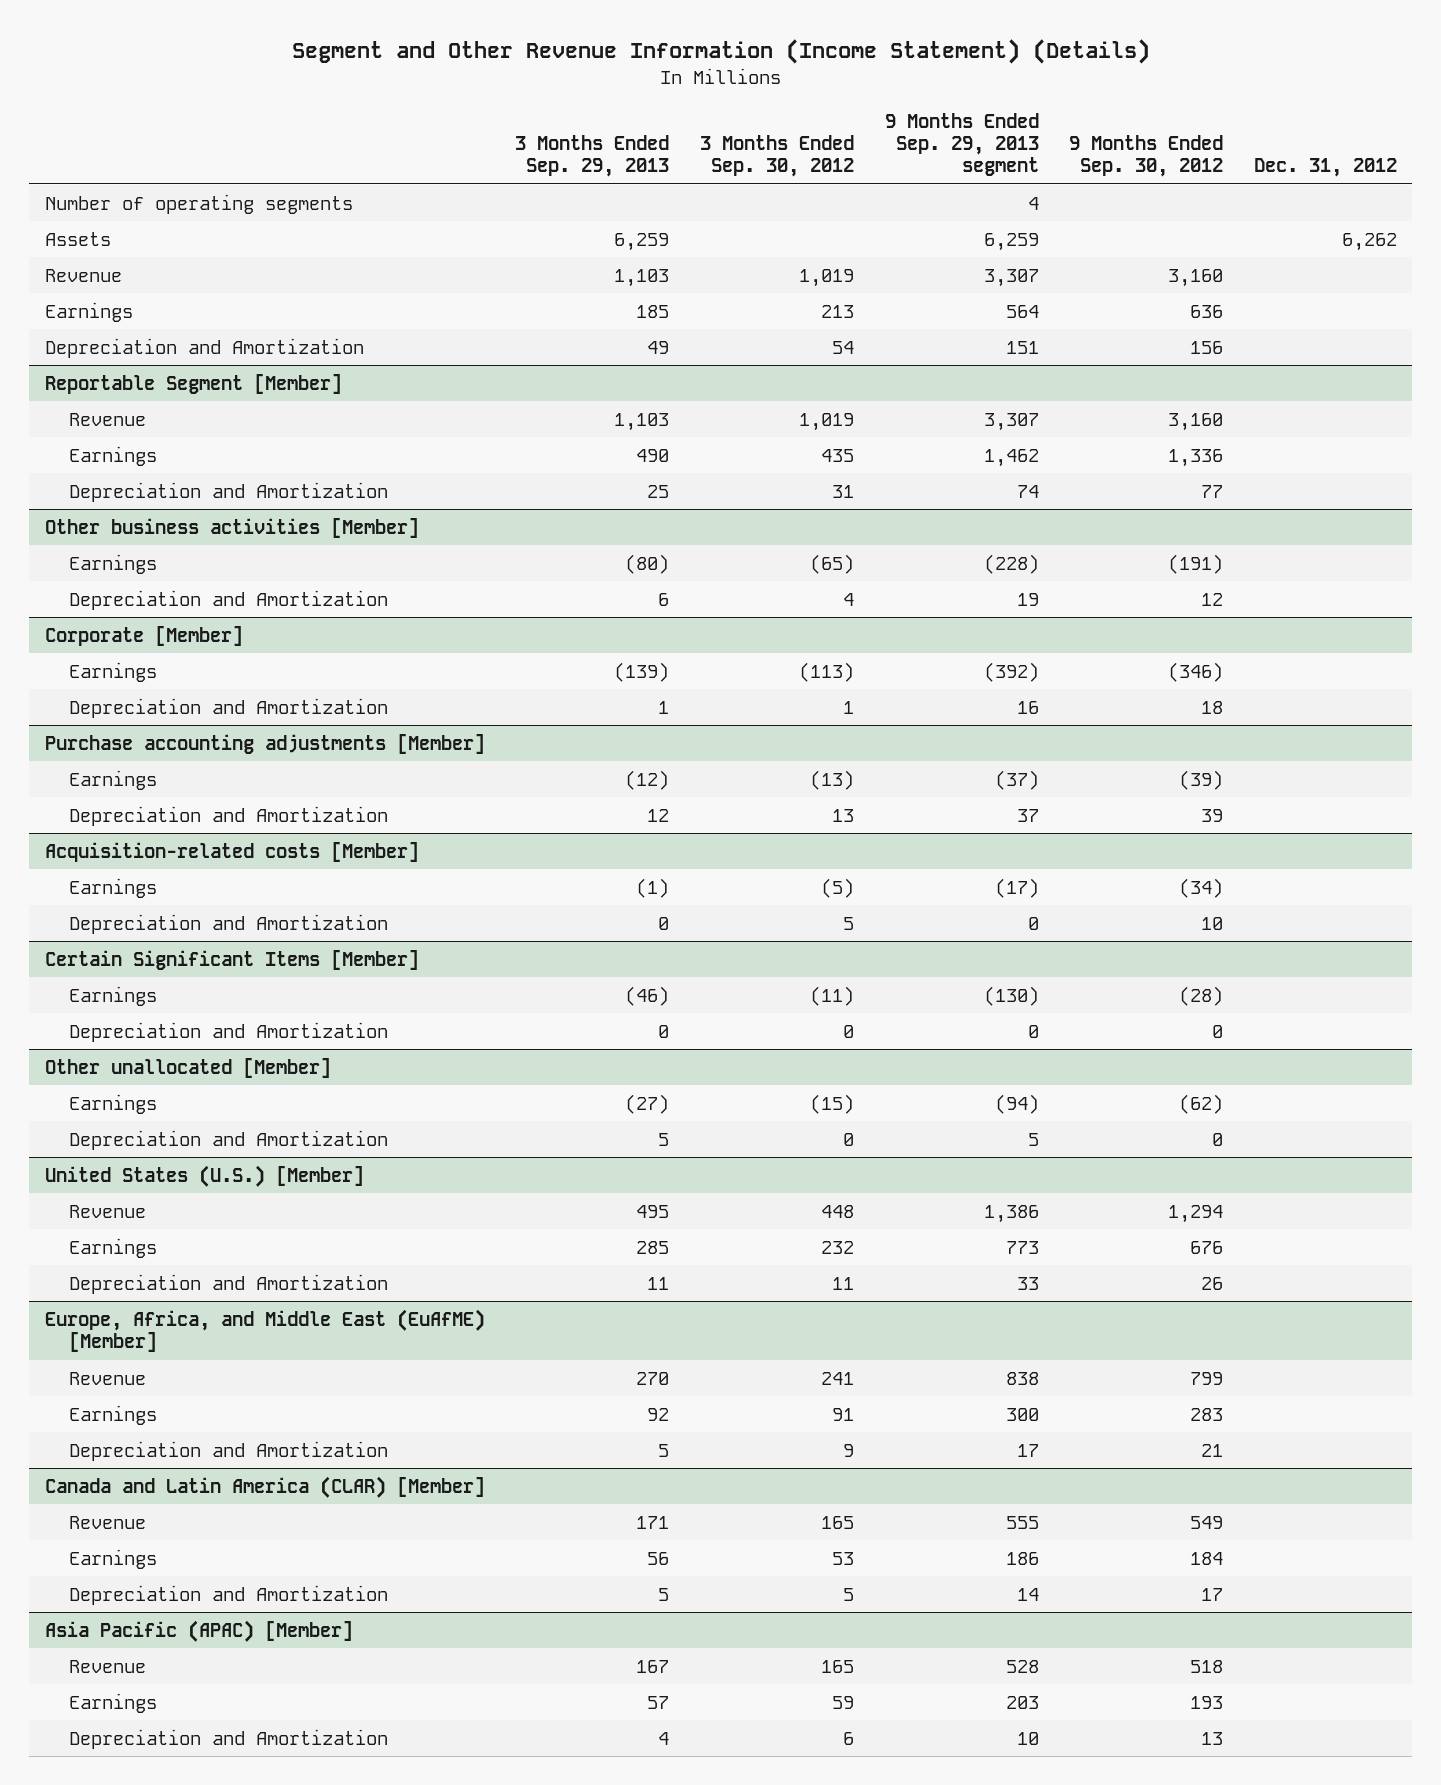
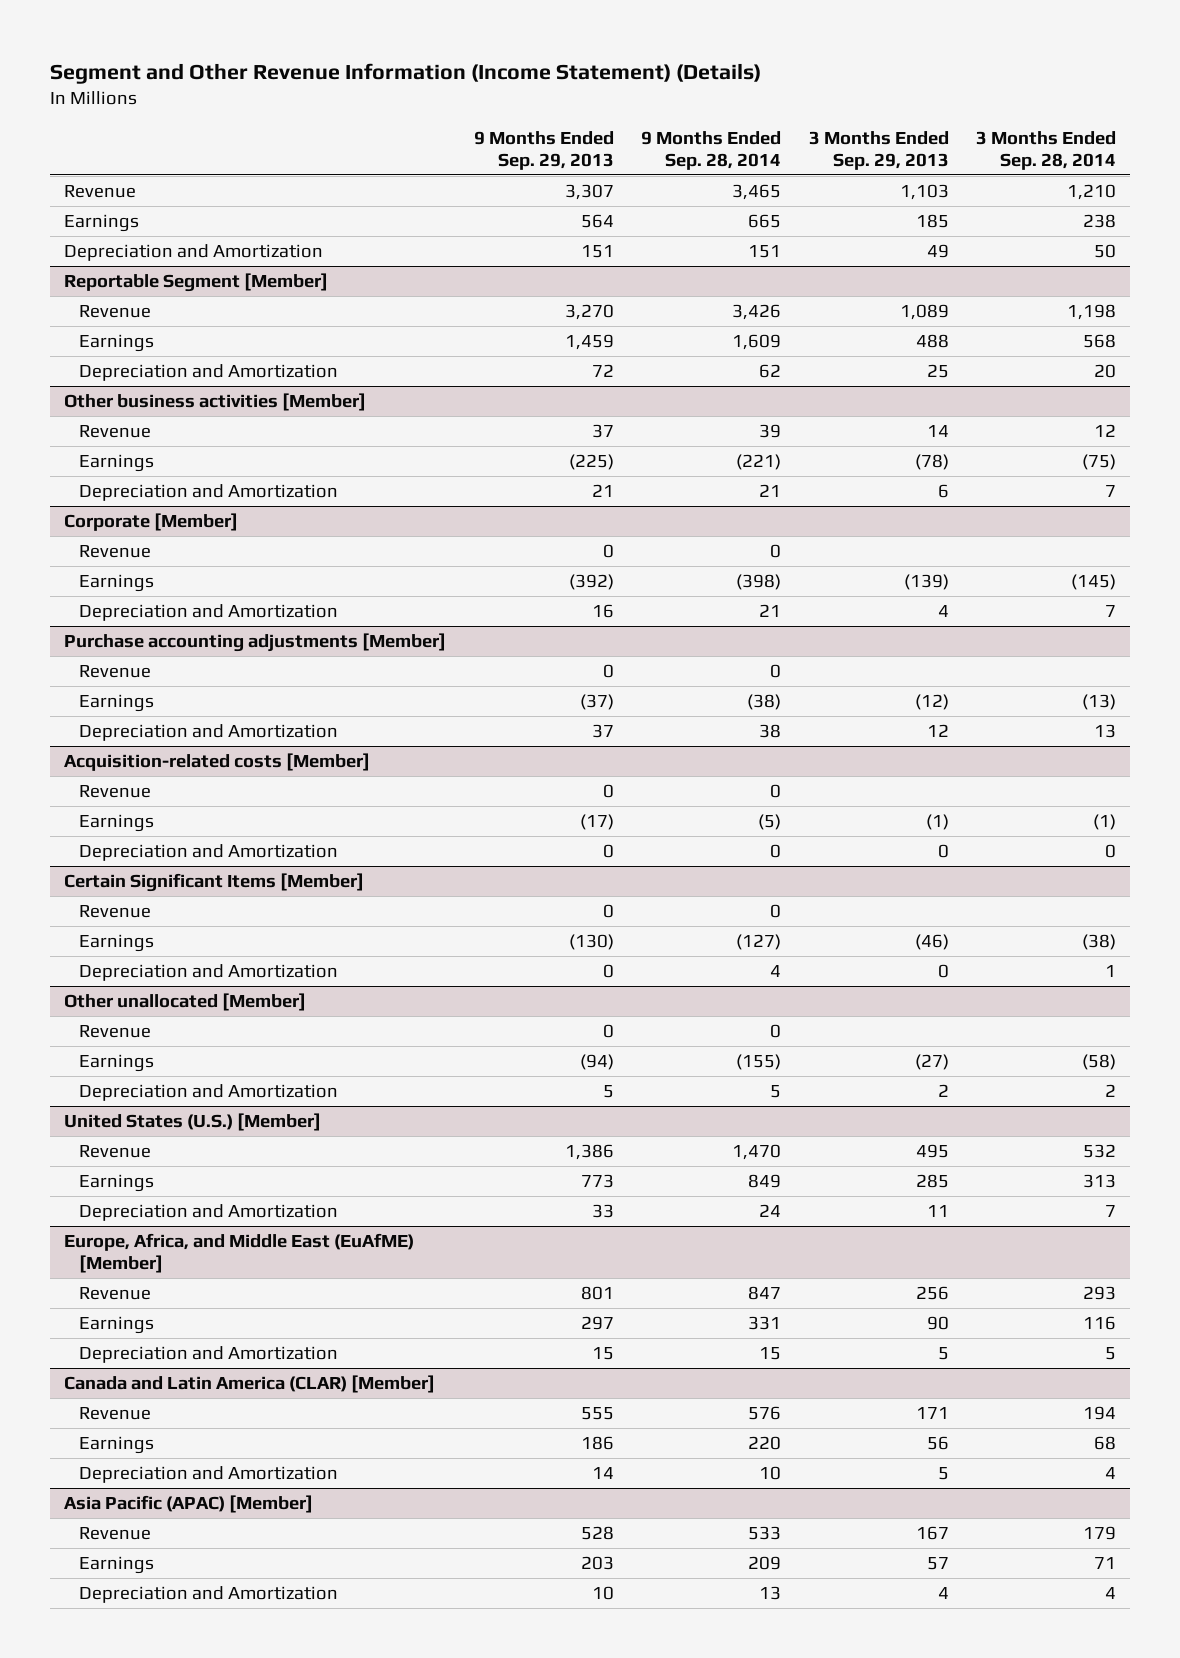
- | 3 Months Ended Sep. 29, 2013 | 3 Months Ended Sep. 30, 2012 | 9 Months Ended Sep. 29, 2013 segment | 9 Months Ended Sep. 30, 2012 | Dec. 31, 2012
+ | 9 Months Ended Sep. 29, 2013 | 9 Months Ended Sep. 28, 2014 | 3 Months Ended Sep. 29, 2013 | 3 Months Ended Sep. 28, 2014
- Number of operating segments | | | 4 | |
- Assets | 6,259 | | 6,259 | | 6,262
@ Reportable Segment [Member]
- Revenue | 1,103 | 1,019 | 3,307 | 3,160 |
- Earnings | 490 | 435 | 1,462 | 1,336 |
+ Revenue | 3,270 | 3,426 | 1,089 | 1,198
+ Earnings | 1,459 | 1,609 | 488 | 568
@ Other business activities [Member]
- Earnings | (80) | (65) | (228) | (191) |
+ Revenue | 37 | 39 | 14 | 12
+ Earnings | (225) | (221) | (78) | (75)
@ Corporate [Member]
+ Revenue | 0 | 0 | |
- Depreciation and Amortization | 1 | 1 | 16 | 18 |
+ Depreciation and Amortization | 16 | 21 | 4 | 7
@ Purchase accounting adjustments [Member]
+ Revenue | 0 | 0 | |
@ Acquisition-related costs [Member]
+ Revenue | 0 | 0 | |
@ Certain Significant Items [Member]
+ Revenue | 0 | 0 | |
@ Other unallocated [Member]
+ Revenue | 0 | 0 | |
- Depreciation and Amortization | 5 | 0 | 5 | 0 |
+ Depreciation and Amortization | 5 | 5 | 2 | 2
@ Europe, Africa, and Middle East (EuAfME) [Member]
- Revenue | 270 | 241 | 838 | 799 |
- Earnings | 92 | 91 | 300 | 283 |
+ Revenue | 801 | 847 | 256 | 293
+ Earnings | 297 | 331 | 90 | 116

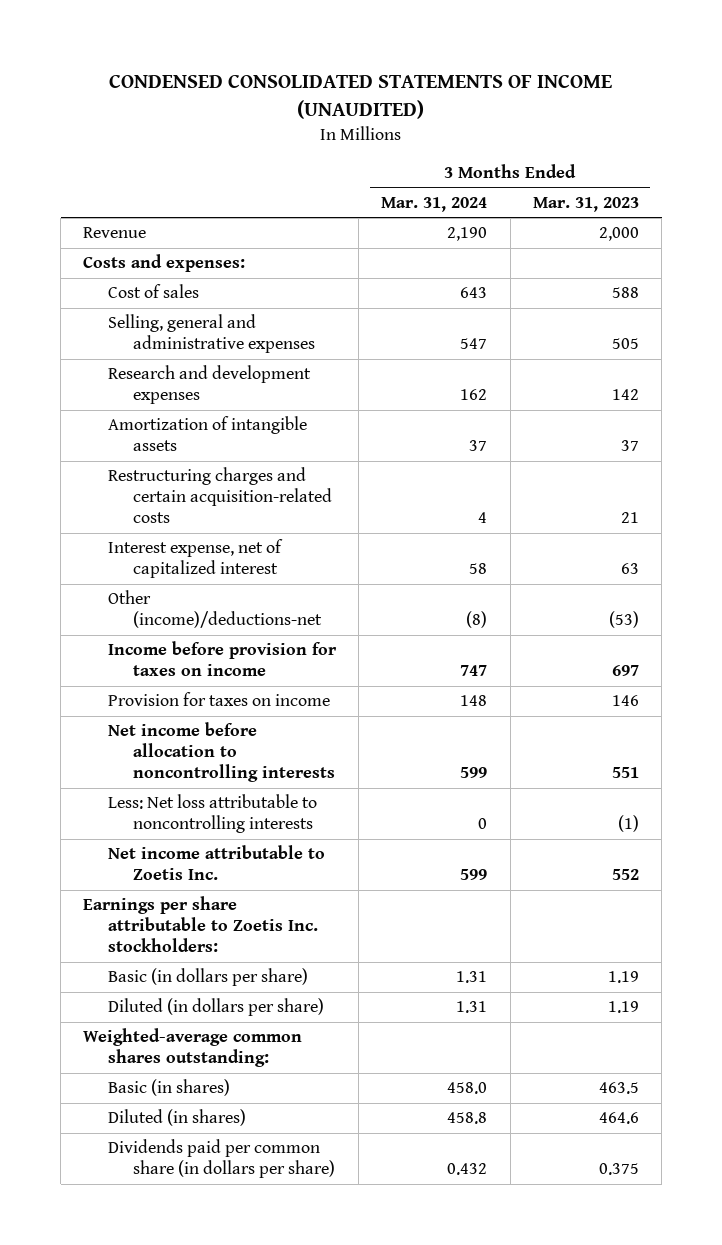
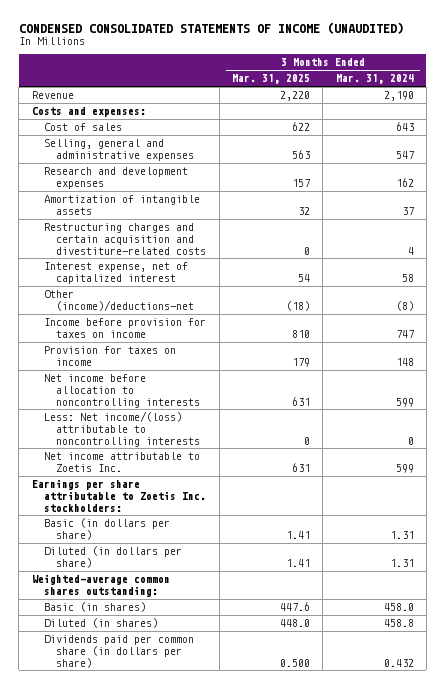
- | 3 Months Ended Mar. 31, 2024 | 3 Months Ended Mar. 31, 2023
+ | 3 Months Ended Mar. 31, 2025 | 3 Months Ended Mar. 31, 2024
- Restructuring charges and certain acquisition-related costs | 4 | 21
+ Restructuring charges and certain acquisition and divestiture-related costs | 0 | 4
- Less: Net loss attributable to noncontrolling interests | 0 | (1)
+ Less: Net income/(loss) attributable to noncontrolling interests | 0 | 0

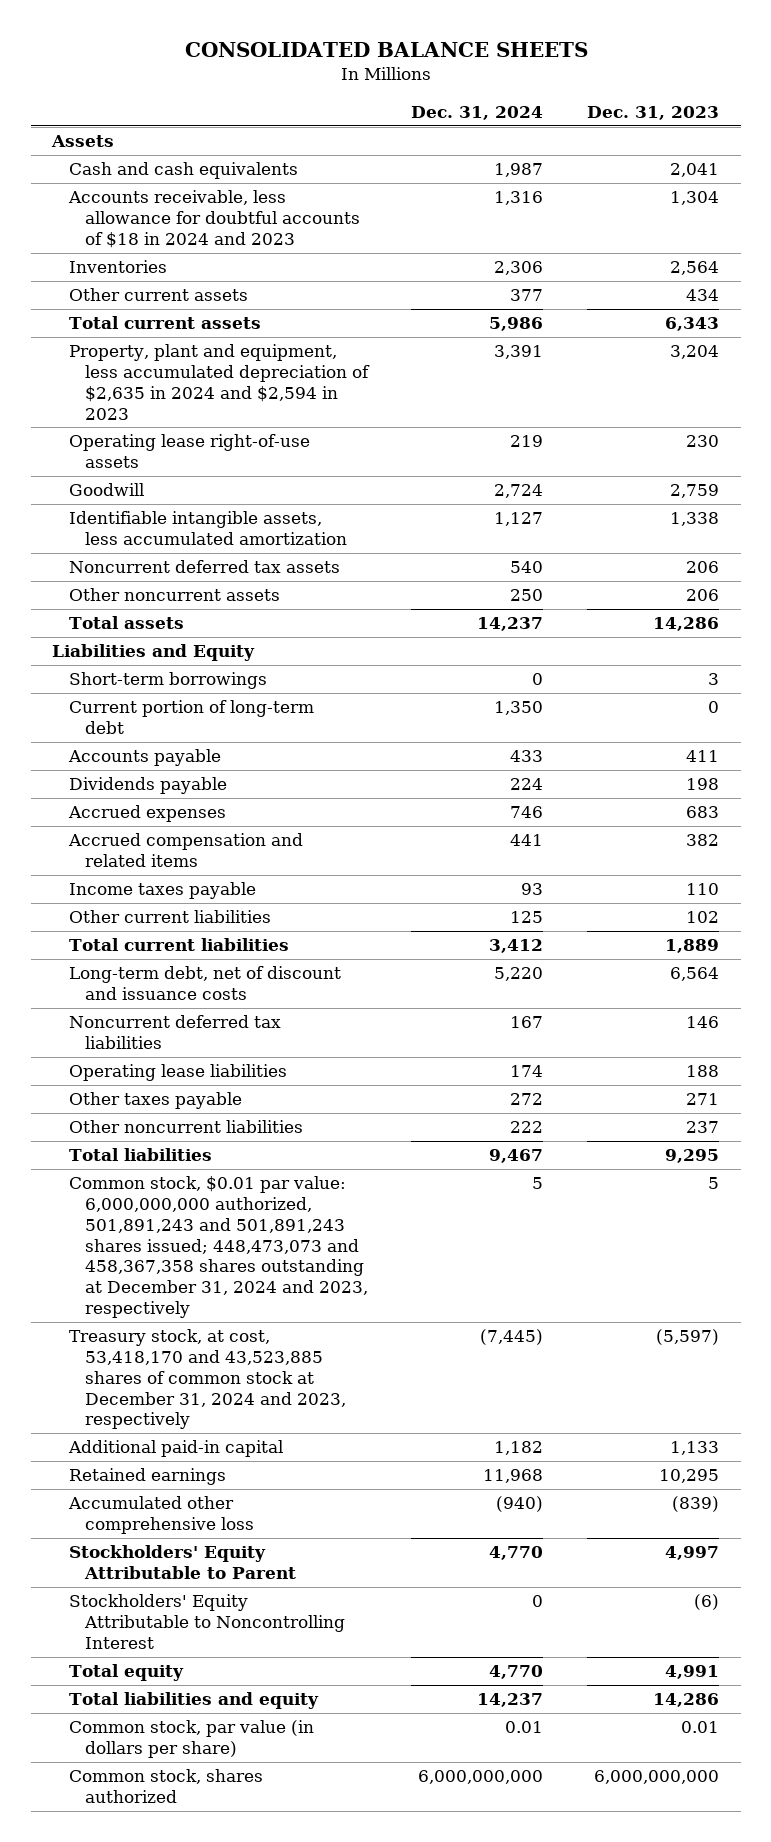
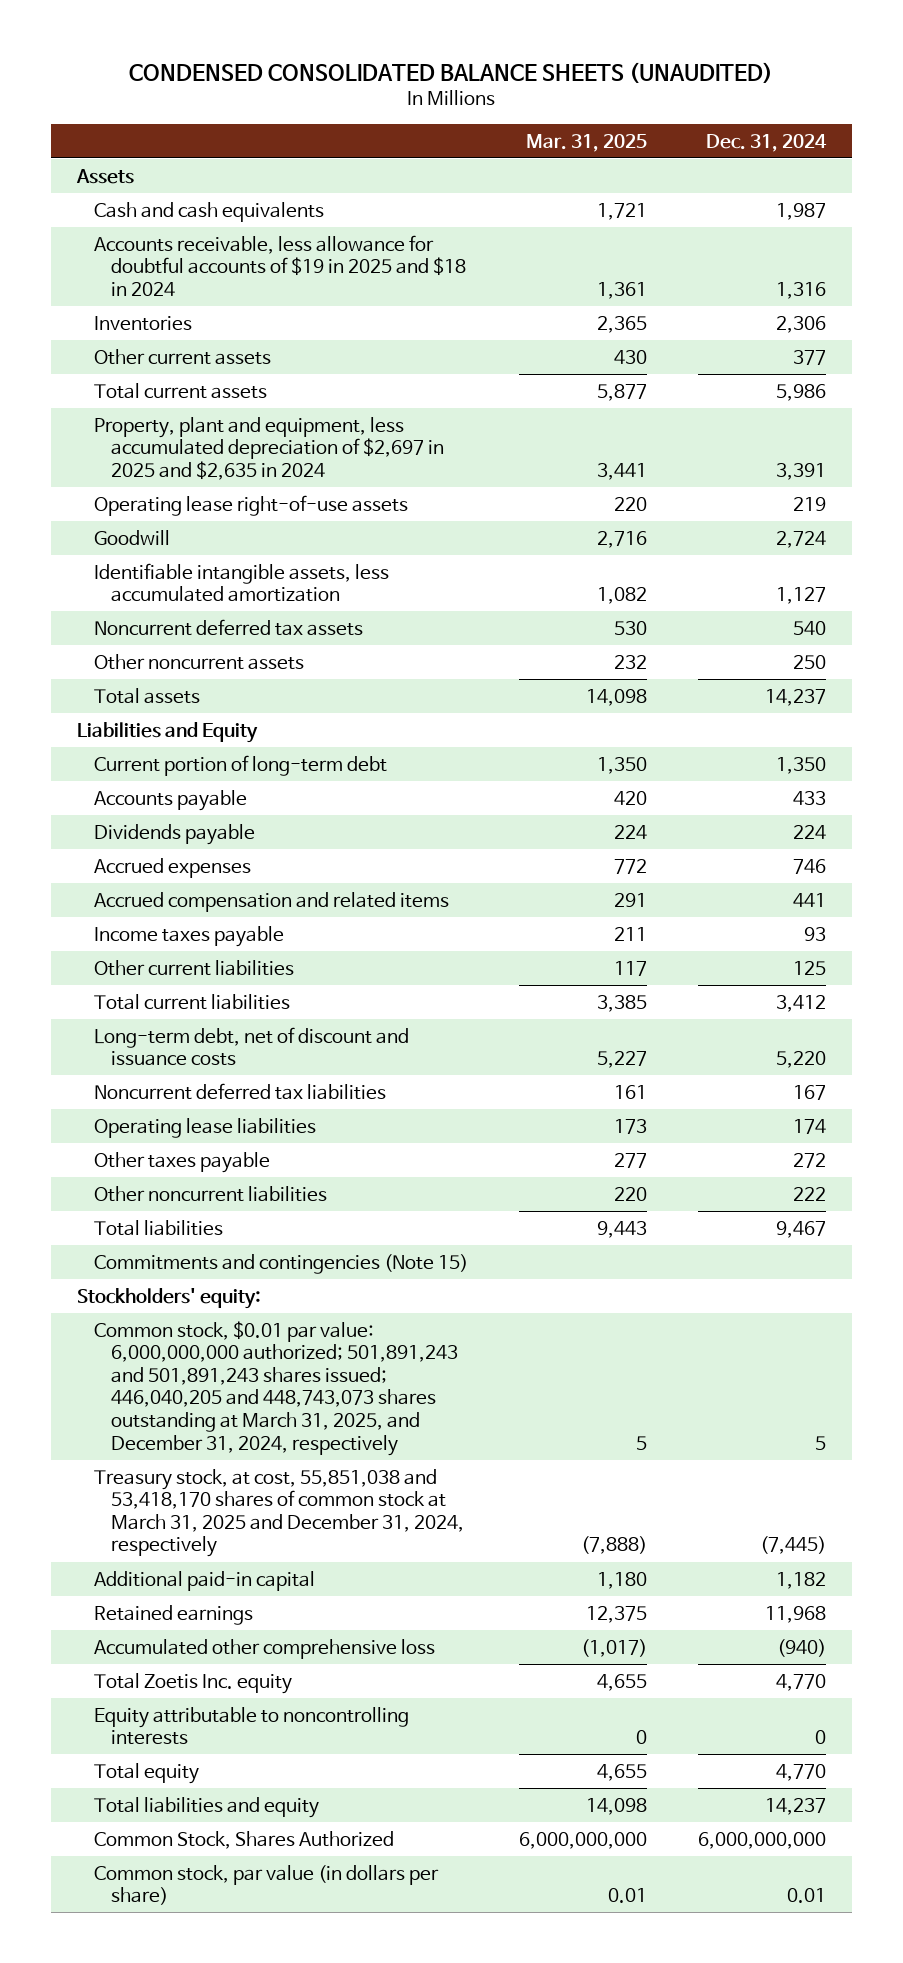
- CONSOLIDATED BALANCE SHEETS
+ CONDENSED CONSOLIDATED BALANCE SHEETS (UNAUDITED)
- | Dec. 31, 2024 | Dec. 31, 2023
+ | Mar. 31, 2025 | Dec. 31, 2024
- Accounts receivable, less allowance for doubtful accounts of $18 in 2024 and 2023 | 1,316 | 1,304
+ Accounts receivable, less allowance for doubtful accounts of $19 in 2025 and $18 in 2024 | 1,361 | 1,316
- Property, plant and equipment, less accumulated depreciation of $2,635 in 2024 and $2,594 in 2023 | 3,391 | 3,204
+ Property, plant and equipment, less accumulated depreciation of $2,697 in 2025 and $2,635 in 2024 | 3,441 | 3,391
- Short-term borrowings | 0 | 3
- Common stock, $0.01 par value: 6,000,000,000 authorized, 501,891,243 and 501,891,243 shares issued; 448,473,073 and 458,367,358 shares outstanding at December 31, 2024 and 2023, respectively | 5 | 5
- Treasury stock, at cost, 53,418,170 and 43,523,885 shares of common stock at December 31, 2024 and 2023, respectively | (7,445) | (5,597)
+ Commitments and contingencies (Note 15)
+ Stockholders' equity:
+ Common stock, $0.01 par value: 6,000,000,000 authorized; 501,891,243 and 501,891,243 shares issued; 446,040,205 and 448,743,073 shares outstanding at March 31, 2025, and December 31, 2024, respectively | 5 | 5
+ Treasury stock, at cost, 55,851,038 and 53,418,170 shares of common stock at March 31, 2025 and December 31, 2024, respectively | (7,888) | (7,445)
- Stockholders' Equity Attributable to Parent | 4,770 | 4,997
- Stockholders' Equity Attributable to Noncontrolling Interest | 0 | (6)
+ Total Zoetis Inc. equity | 4,655 | 4,770
+ Equity attributable to noncontrolling interests | 0 | 0
+ Common Stock, Shares Authorized | 6,000,000,000 | 6,000,000,000
- Common stock, shares authorized | 6,000,000,000 | 6,000,000,000

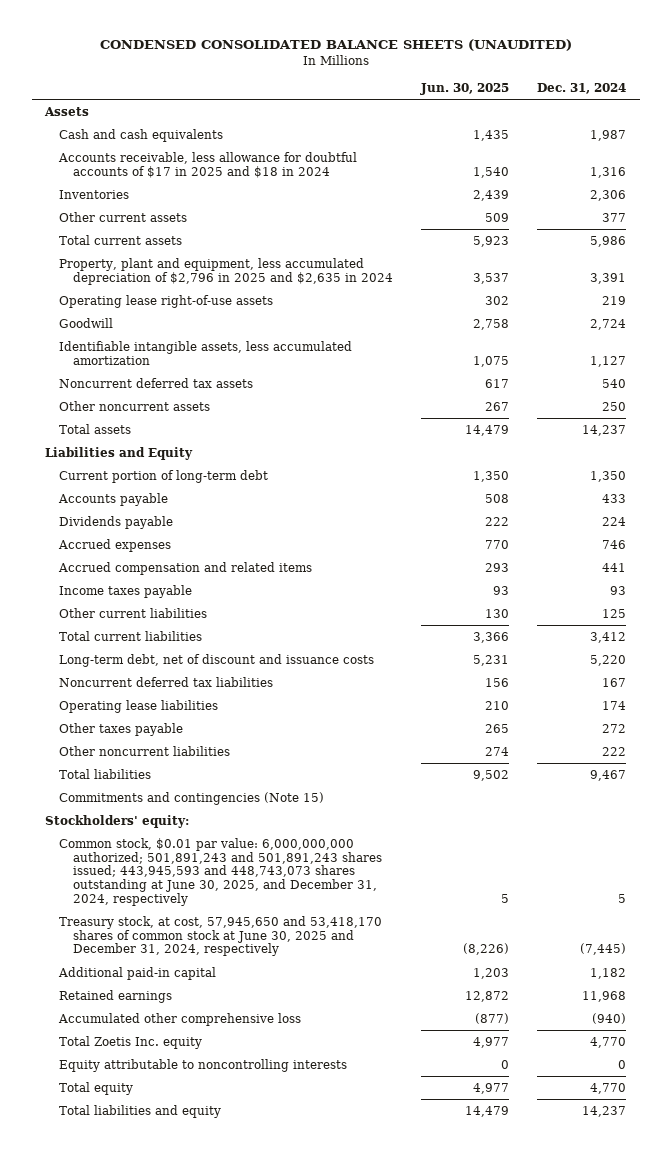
- | Mar. 31, 2025 | Dec. 31, 2024
+ | Jun. 30, 2025 | Dec. 31, 2024
- Accounts receivable, less allowance for doubtful accounts of $19 in 2025 and $18 in 2024 | 1,361 | 1,316
+ Accounts receivable, less allowance for doubtful accounts of $17 in 2025 and $18 in 2024 | 1,540 | 1,316
- Property, plant and equipment, less accumulated depreciation of $2,697 in 2025 and $2,635 in 2024 | 3,441 | 3,391
+ Property, plant and equipment, less accumulated depreciation of $2,796 in 2025 and $2,635 in 2024 | 3,537 | 3,391
- Common stock, $0.01 par value: 6,000,000,000 authorized; 501,891,243 and 501,891,243 shares issued; 446,040,205 and 448,743,073 shares outstanding at March 31, 2025, and December 31, 2024, respectively | 5 | 5
- Treasury stock, at cost, 55,851,038 and 53,418,170 shares of common stock at March 31, 2025 and December 31, 2024, respectively | (7,888) | (7,445)
+ Common stock, $0.01 par value: 6,000,000,000 authorized; 501,891,243 and 501,891,243 shares issued; 443,945,593 and 448,743,073 shares outstanding at June 30, 2025, and December 31, 2024, respectively | 5 | 5
+ Treasury stock, at cost, 57,945,650 and 53,418,170 shares of common stock at June 30, 2025 and December 31, 2024, respectively | (8,226) | (7,445)
- Common Stock, Shares Authorized | 6,000,000,000 | 6,000,000,000
- Common stock, par value (in dollars per share) | 0.01 | 0.01

